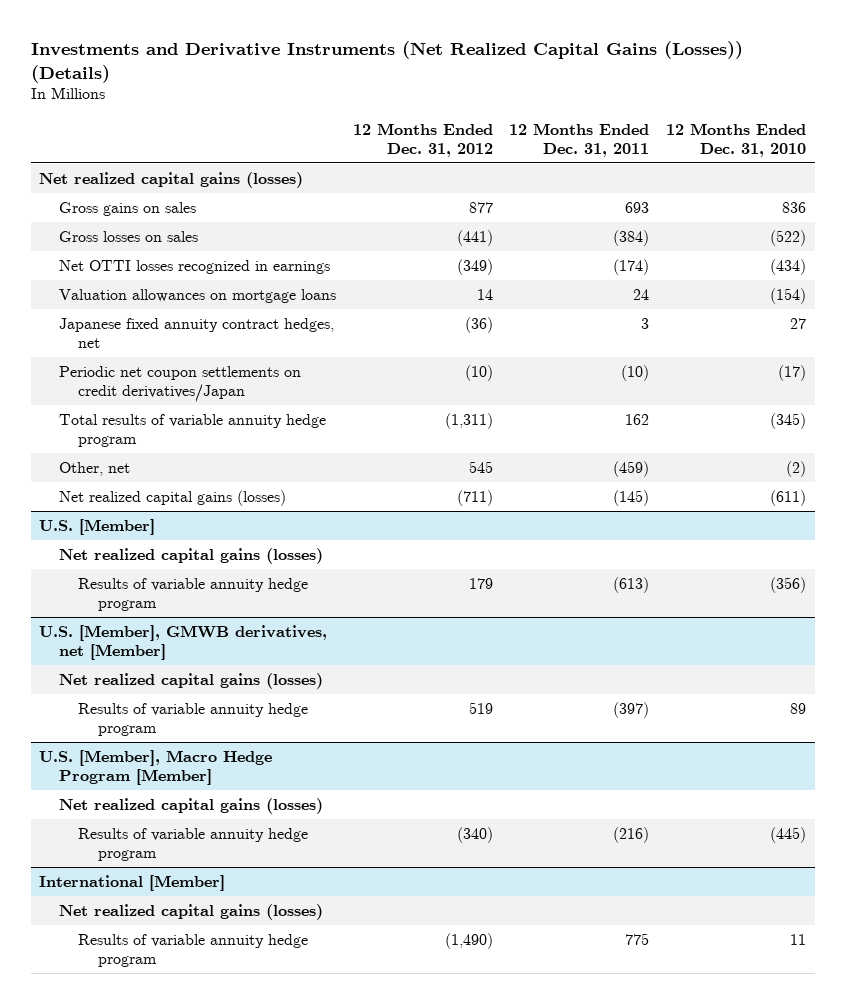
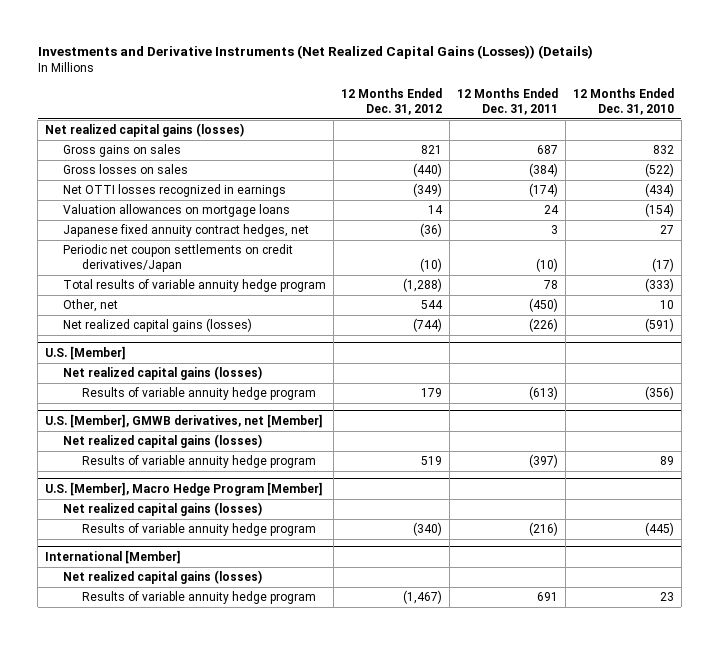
- Gross gains on sales | 877 | 693 | 836
- Gross losses on sales | (441) | (384) | (522)
+ Gross gains on sales | 821 | 687 | 832
+ Gross losses on sales | (440) | (384) | (522)
- Total results of variable annuity hedge program | (1,311) | 162 | (345)
- Other, net | 545 | (459) | (2)
- Net realized capital gains (losses) | (711) | (145) | (611)
+ Total results of variable annuity hedge program | (1,288) | 78 | (333)
+ Other, net | 544 | (450) | 10
+ Net realized capital gains (losses) | (744) | (226) | (591)
@ International [Member]
- Results of variable annuity hedge program | (1,490) | 775 | 11
+ Results of variable annuity hedge program | (1,467) | 691 | 23

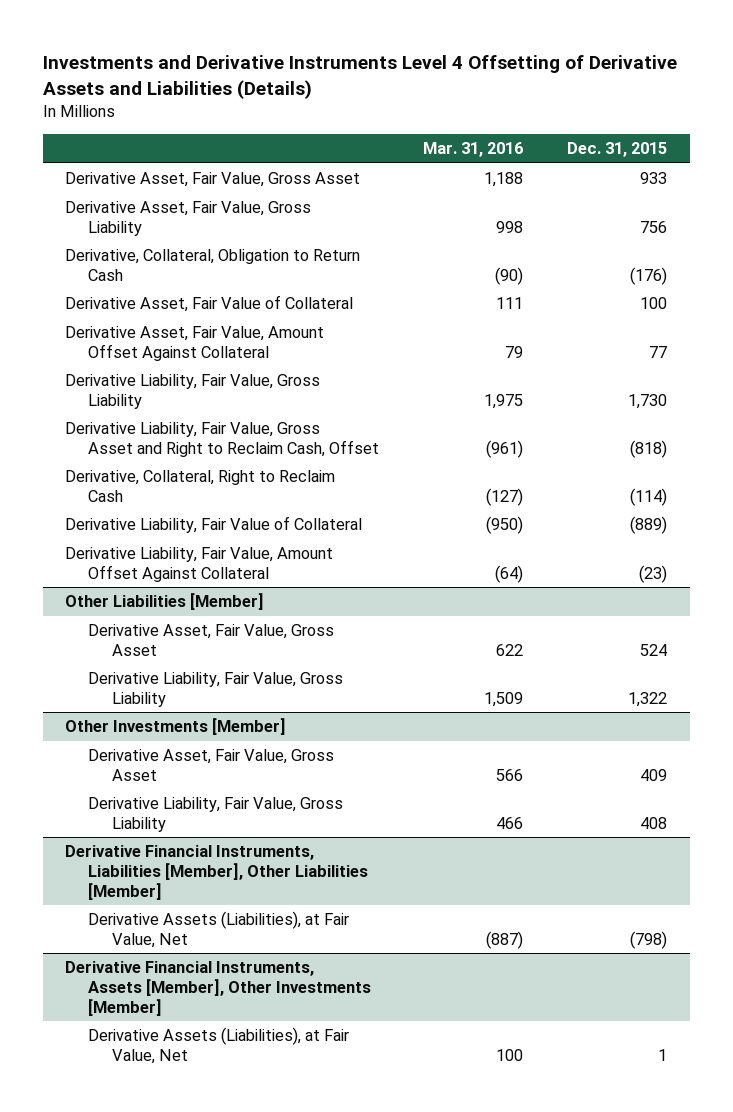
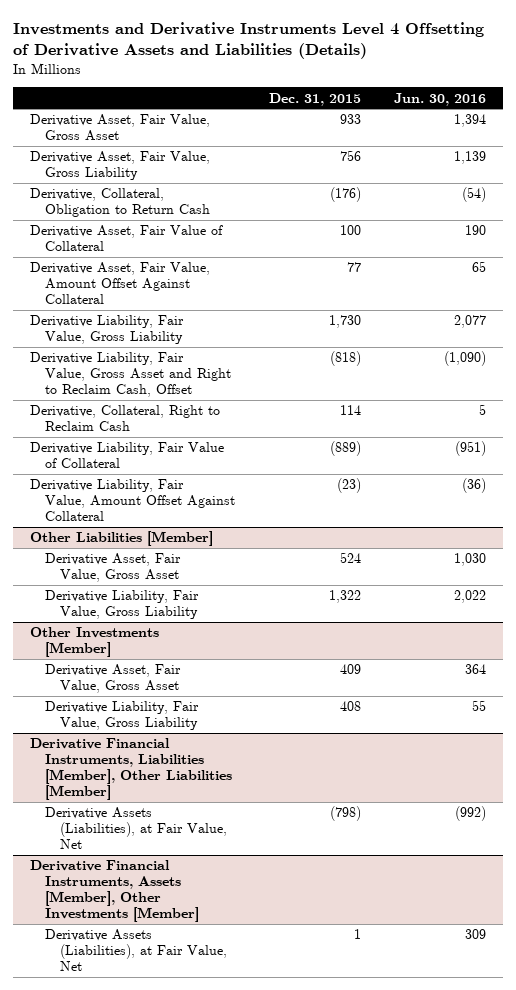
- | Mar. 31, 2016 | Dec. 31, 2015
+ | Dec. 31, 2015 | Jun. 30, 2016
- Derivative, Collateral, Right to Reclaim Cash | (127) | (114)
+ Derivative, Collateral, Right to Reclaim Cash | 114 | 5

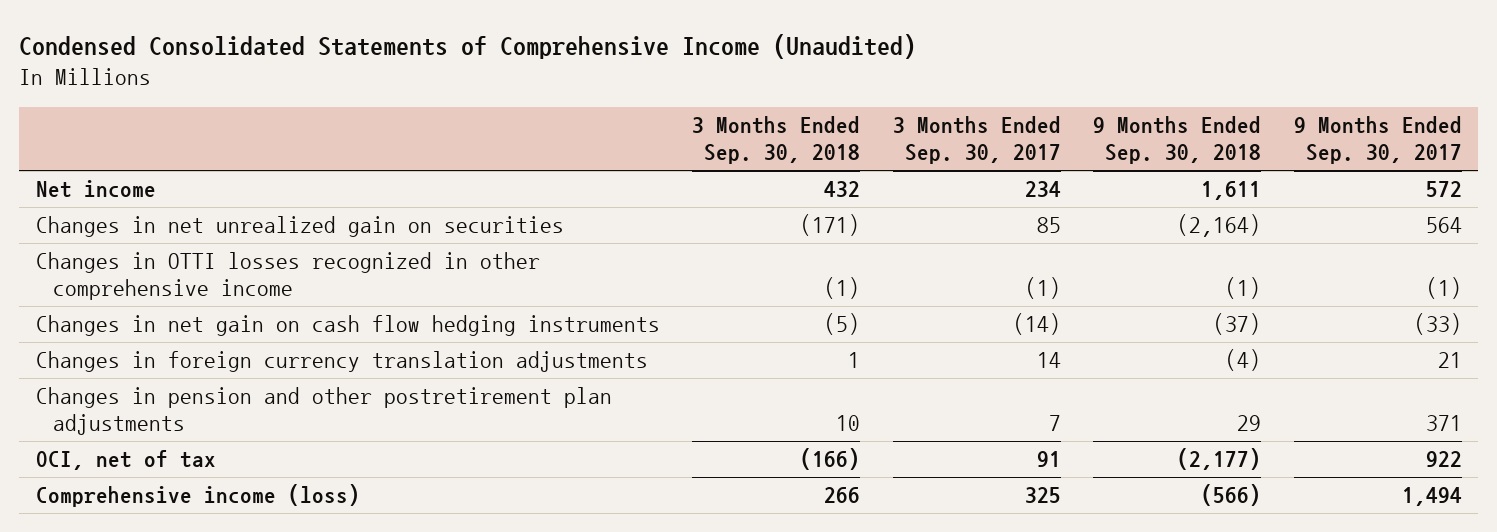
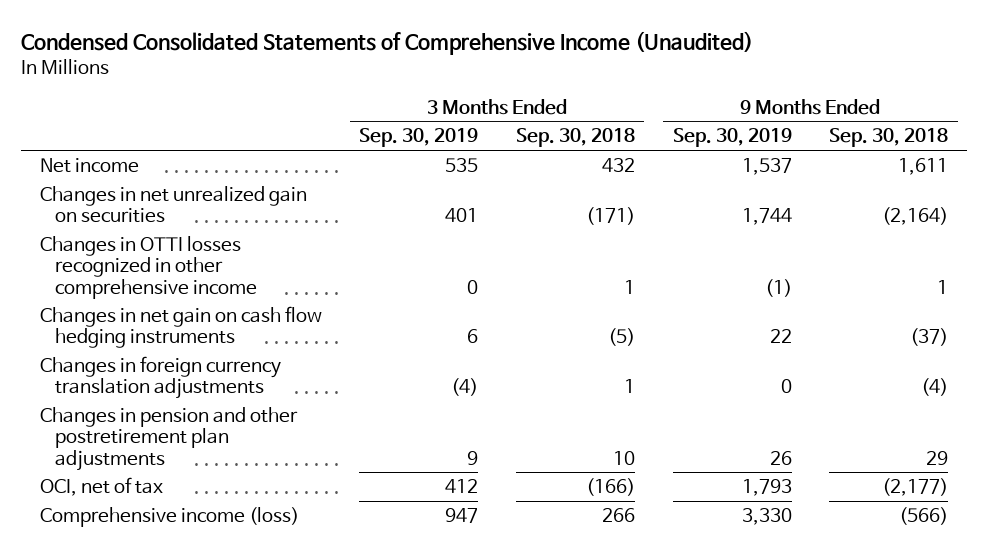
- | 3 Months Ended Sep. 30, 2018 | 3 Months Ended Sep. 30, 2017 | 9 Months Ended Sep. 30, 2018 | 9 Months Ended Sep. 30, 2017
+ | 3 Months Ended Sep. 30, 2019 | 3 Months Ended Sep. 30, 2018 | 9 Months Ended Sep. 30, 2019 | 9 Months Ended Sep. 30, 2018
- Changes in OTTI losses recognized in other comprehensive income | (1) | (1) | (1) | (1)
+ Changes in OTTI losses recognized in other comprehensive income | 0 | 1 | (1) | 1

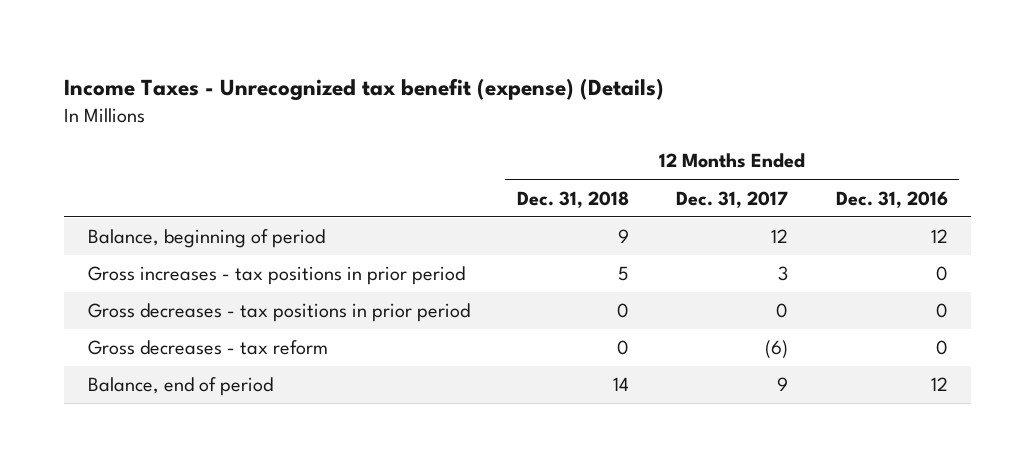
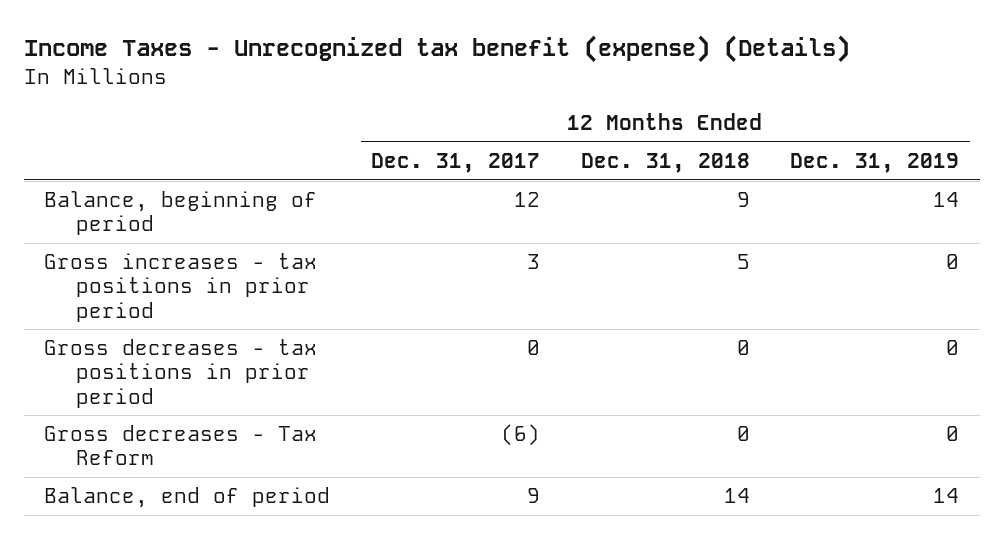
- | 12 Months Ended Dec. 31, 2018 | 12 Months Ended Dec. 31, 2017 | 12 Months Ended Dec. 31, 2016
+ | 12 Months Ended Dec. 31, 2017 | 12 Months Ended Dec. 31, 2018 | 12 Months Ended Dec. 31, 2019
- Gross decreases - tax reform | 0 | (6) | 0
+ Gross decreases - Tax Reform | (6) | 0 | 0

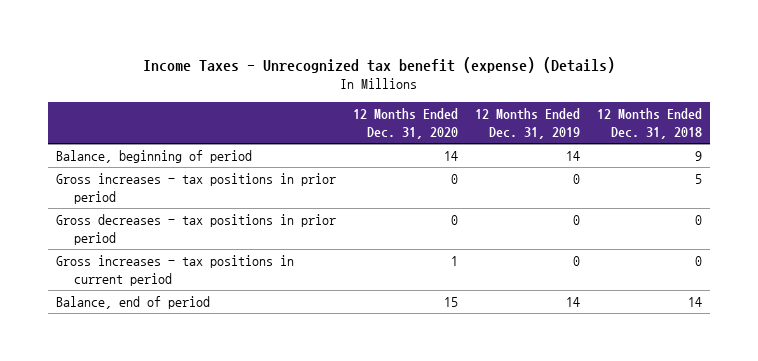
- | 12 Months Ended Dec. 31, 2017 | 12 Months Ended Dec. 31, 2018 | 12 Months Ended Dec. 31, 2019
+ | 12 Months Ended Dec. 31, 2020 | 12 Months Ended Dec. 31, 2019 | 12 Months Ended Dec. 31, 2018
- Gross decreases - Tax Reform | (6) | 0 | 0
+ Gross increases - tax positions in current period | 1 | 0 | 0

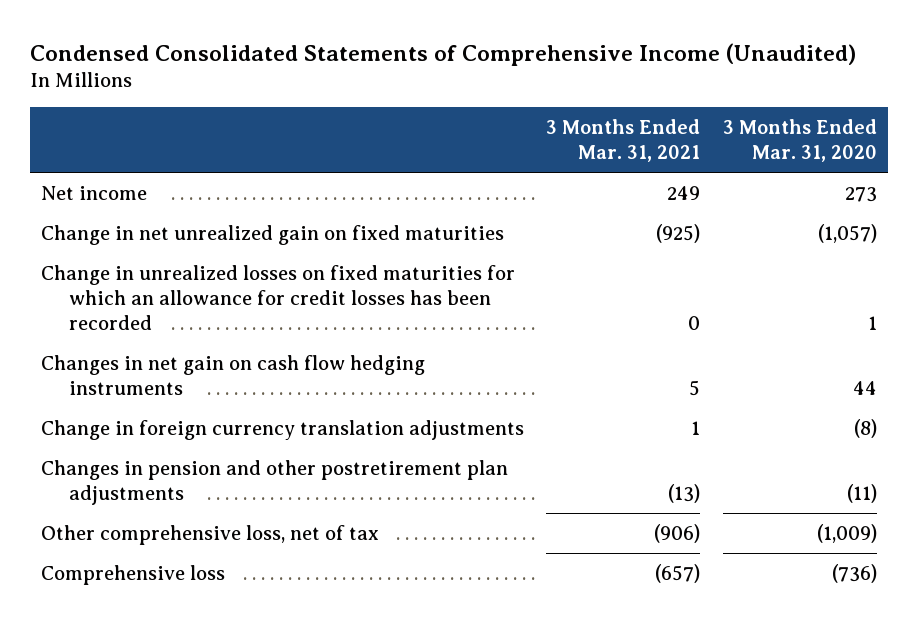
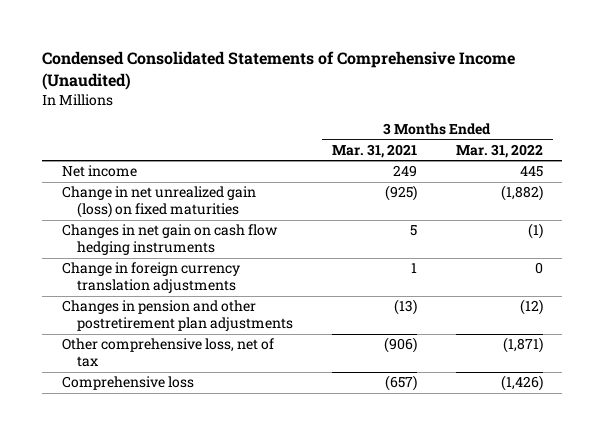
- | 3 Months Ended Mar. 31, 2021 | 3 Months Ended Mar. 31, 2020
+ | 3 Months Ended Mar. 31, 2021 | 3 Months Ended Mar. 31, 2022
- Change in net unrealized gain on fixed maturities | (925) | (1,057)
- Change in unrealized losses on fixed maturities for which an allowance for credit losses has been recorded | 0 | 1
+ Change in net unrealized gain (loss) on fixed maturities | (925) | (1,882)

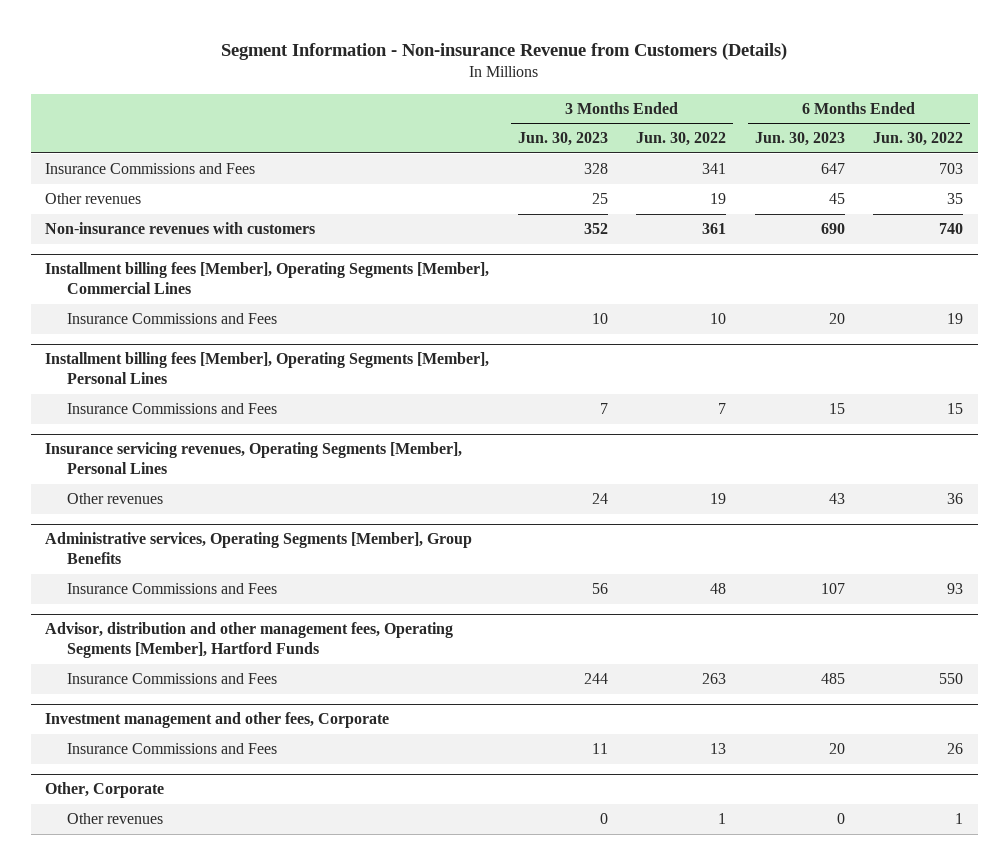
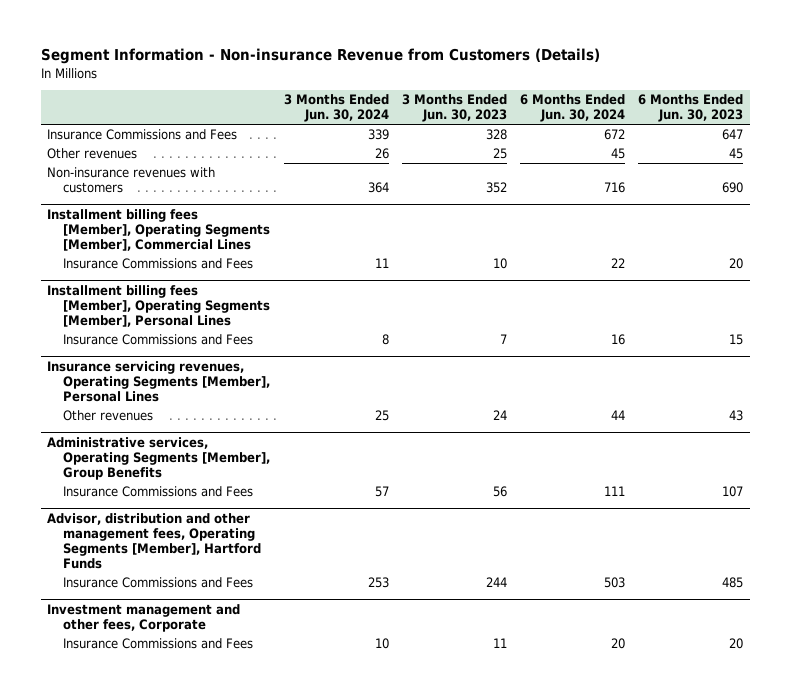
- | 3 Months Ended Jun. 30, 2023 | 3 Months Ended Jun. 30, 2022 | 6 Months Ended Jun. 30, 2023 | 6 Months Ended Jun. 30, 2022
+ | 3 Months Ended Jun. 30, 2024 | 3 Months Ended Jun. 30, 2023 | 6 Months Ended Jun. 30, 2024 | 6 Months Ended Jun. 30, 2023
- Other, Corporate
- Other revenues | 0 | 1 | 0 | 1

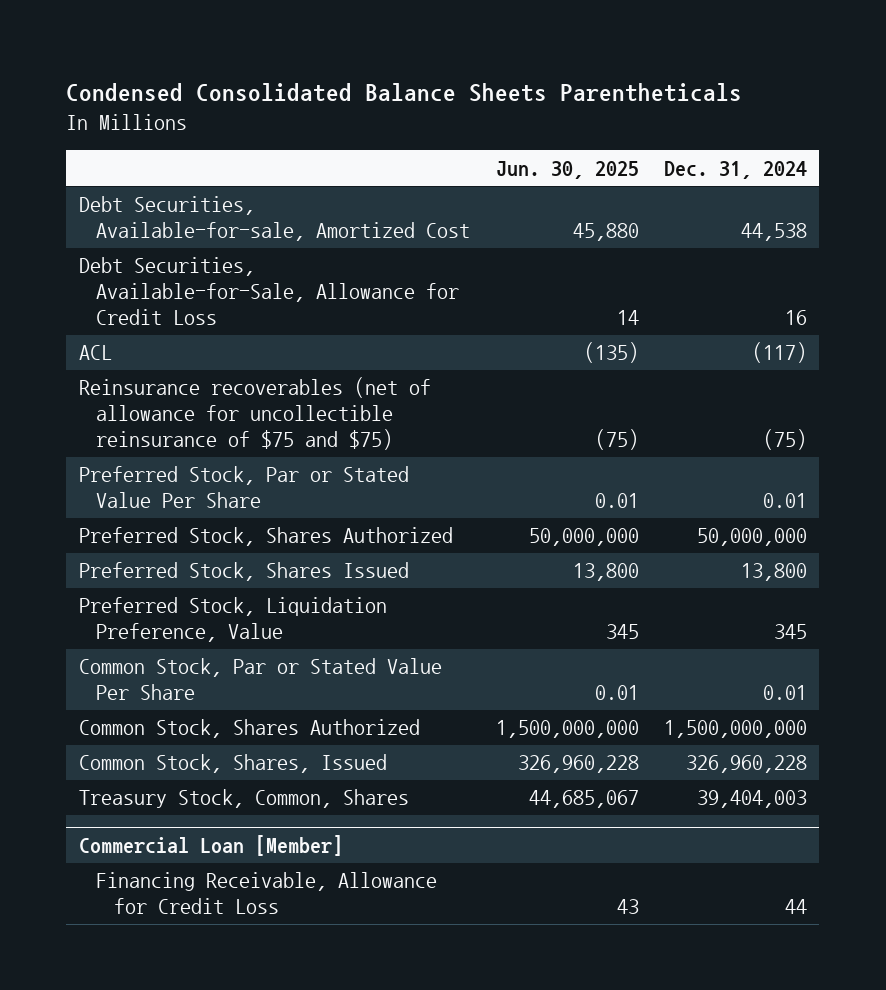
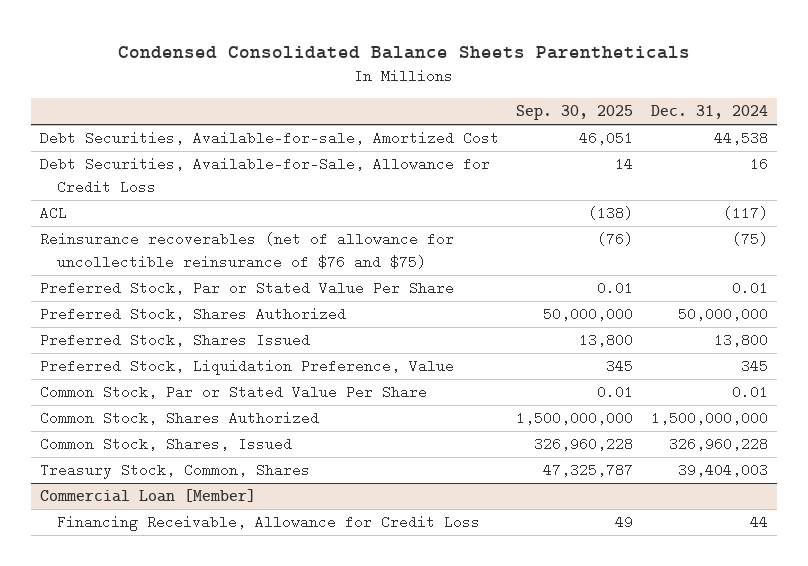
- | Jun. 30, 2025 | Dec. 31, 2024
+ | Sep. 30, 2025 | Dec. 31, 2024
- Reinsurance recoverables (net of allowance for uncollectible reinsurance of $75 and $75) | (75) | (75)
+ Reinsurance recoverables (net of allowance for uncollectible reinsurance of $76 and $75) | (76) | (75)

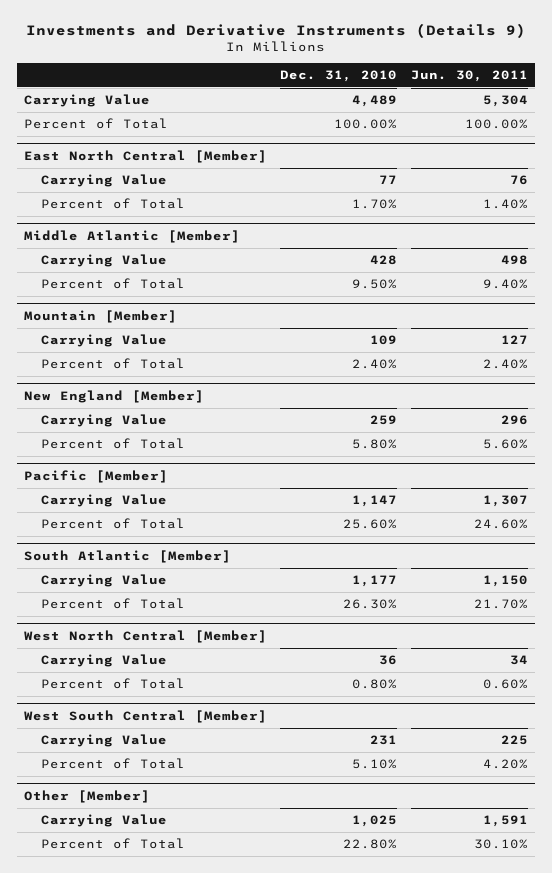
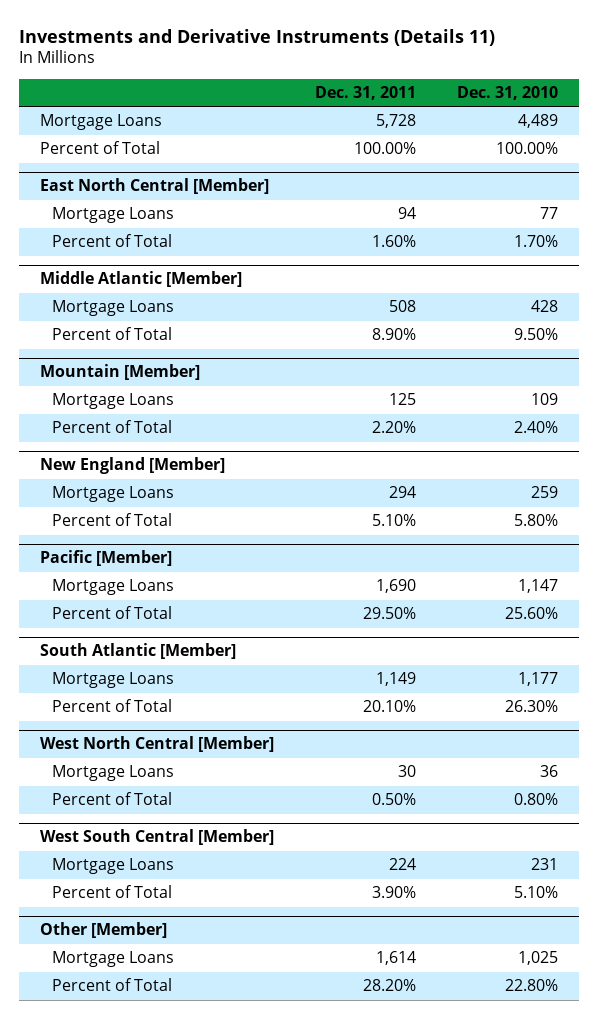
- Investments and Derivative Instruments (Details 9)
+ Investments and Derivative Instruments (Details 11)
- | Dec. 31, 2010 | Jun. 30, 2011
+ | Dec. 31, 2011 | Dec. 31, 2010
- Carrying Value | 4,489 | 5,304
+ Mortgage Loans | 5,728 | 4,489
@ East North Central [Member]
- Carrying Value | 77 | 76
+ Mortgage Loans | 94 | 77
@ Middle Atlantic [Member]
- Carrying Value | 428 | 498
+ Mortgage Loans | 508 | 428
@ Mountain [Member]
- Carrying Value | 109 | 127
+ Mortgage Loans | 125 | 109
@ New England [Member]
- Carrying Value | 259 | 296
+ Mortgage Loans | 294 | 259
@ Pacific [Member]
- Carrying Value | 1,147 | 1,307
+ Mortgage Loans | 1,690 | 1,147
@ South Atlantic [Member]
- Carrying Value | 1,177 | 1,150
+ Mortgage Loans | 1,149 | 1,177
@ West North Central [Member]
- Carrying Value | 36 | 34
+ Mortgage Loans | 30 | 36
@ West South Central [Member]
- Carrying Value | 231 | 225
+ Mortgage Loans | 224 | 231
@ Other [Member]
- Carrying Value | 1,025 | 1,591
+ Mortgage Loans | 1,614 | 1,025

